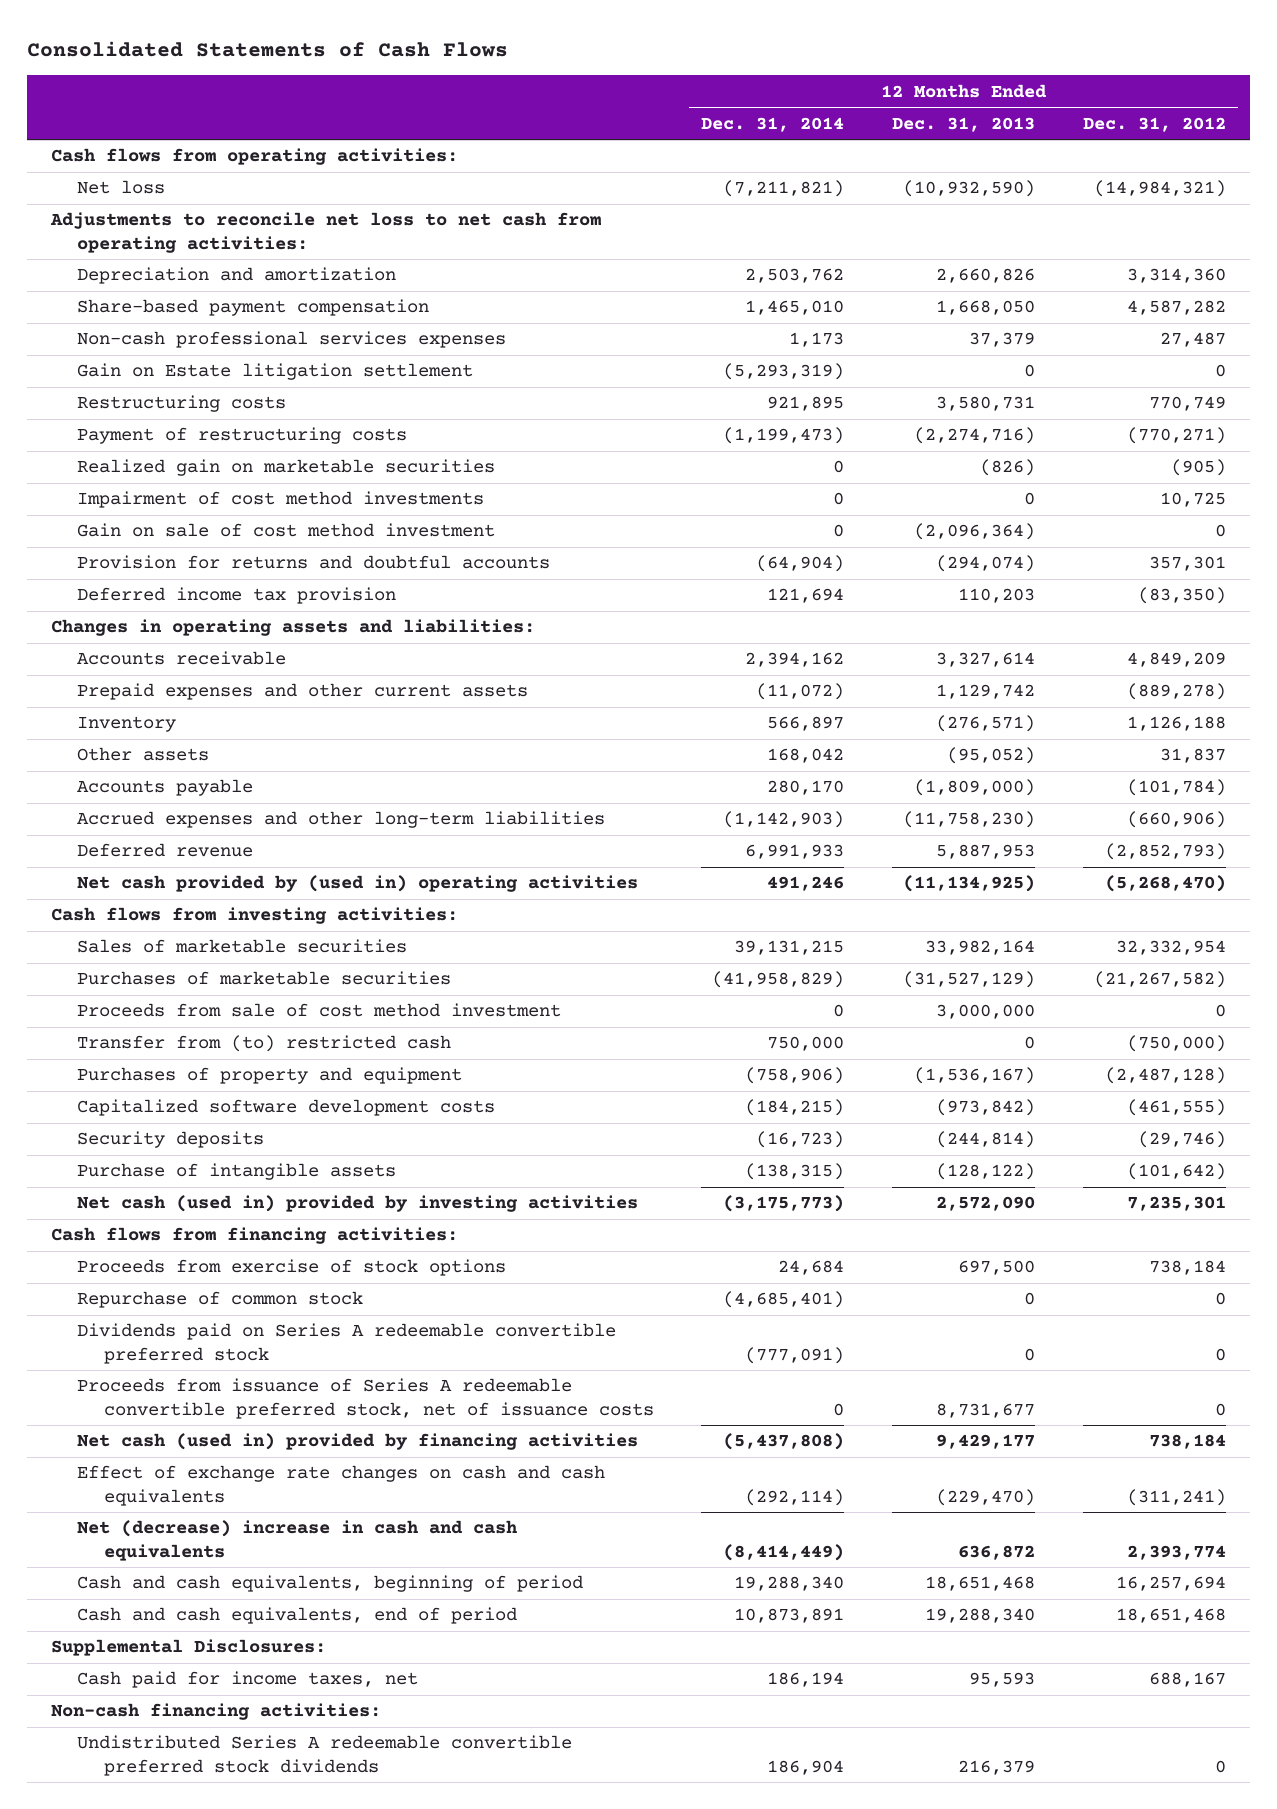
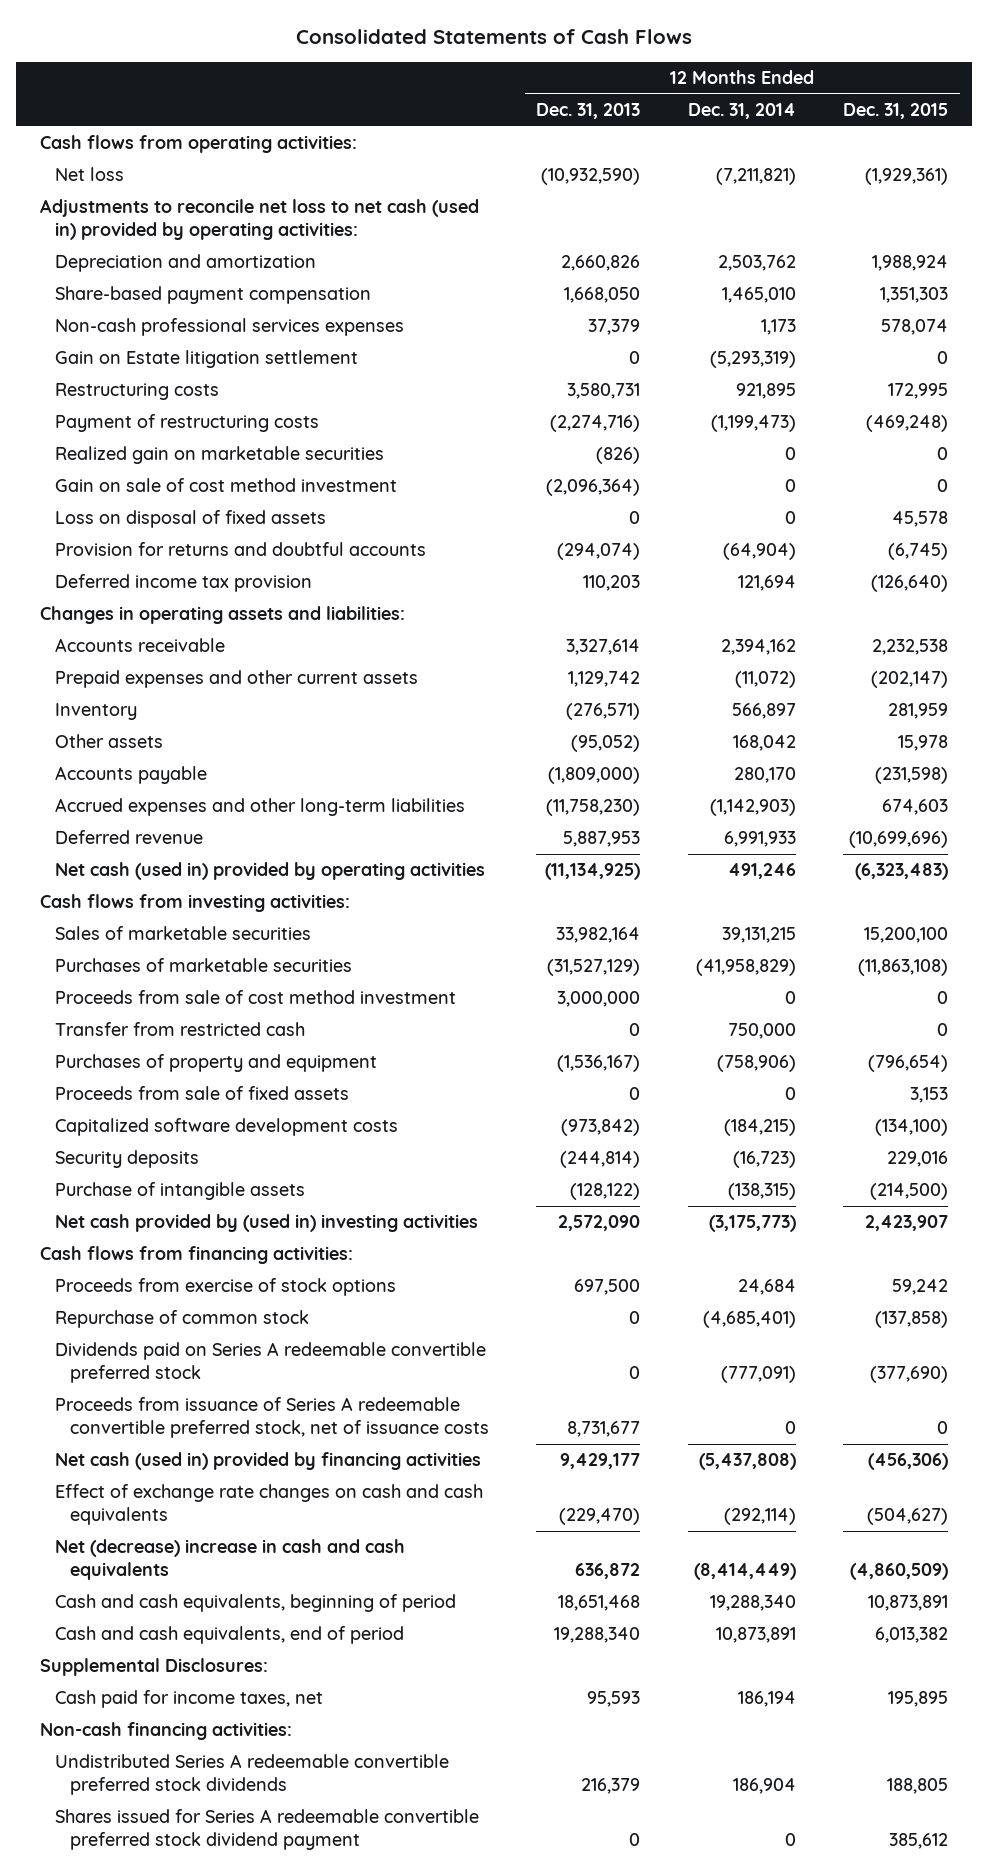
- | 12 Months Ended Dec. 31, 2014 | 12 Months Ended Dec. 31, 2013 | 12 Months Ended Dec. 31, 2012
+ | 12 Months Ended Dec. 31, 2013 | 12 Months Ended Dec. 31, 2014 | 12 Months Ended Dec. 31, 2015
- Adjustments to reconcile net loss to net cash from operating activities:
+ Adjustments to reconcile net loss to net cash (used in) provided by operating activities:
- Impairment of cost method investments | 0 | 0 | 10,725
+ Loss on disposal of fixed assets | 0 | 0 | 45,578
- Net cash provided by (used in) operating activities | 491,246 | (11,134,925) | (5,268,470)
+ Net cash (used in) provided by operating activities | (11,134,925) | 491,246 | (6,323,483)
- Transfer from (to) restricted cash | 750,000 | 0 | (750,000)
+ Transfer from restricted cash | 0 | 750,000 | 0
+ Proceeds from sale of fixed assets | 0 | 0 | 3,153
- Net cash (used in) provided by investing activities | (3,175,773) | 2,572,090 | 7,235,301
+ Net cash provided by (used in) investing activities | 2,572,090 | (3,175,773) | 2,423,907
+ Shares issued for Series A redeemable convertible preferred stock dividend payment | 0 | 0 | 385,612

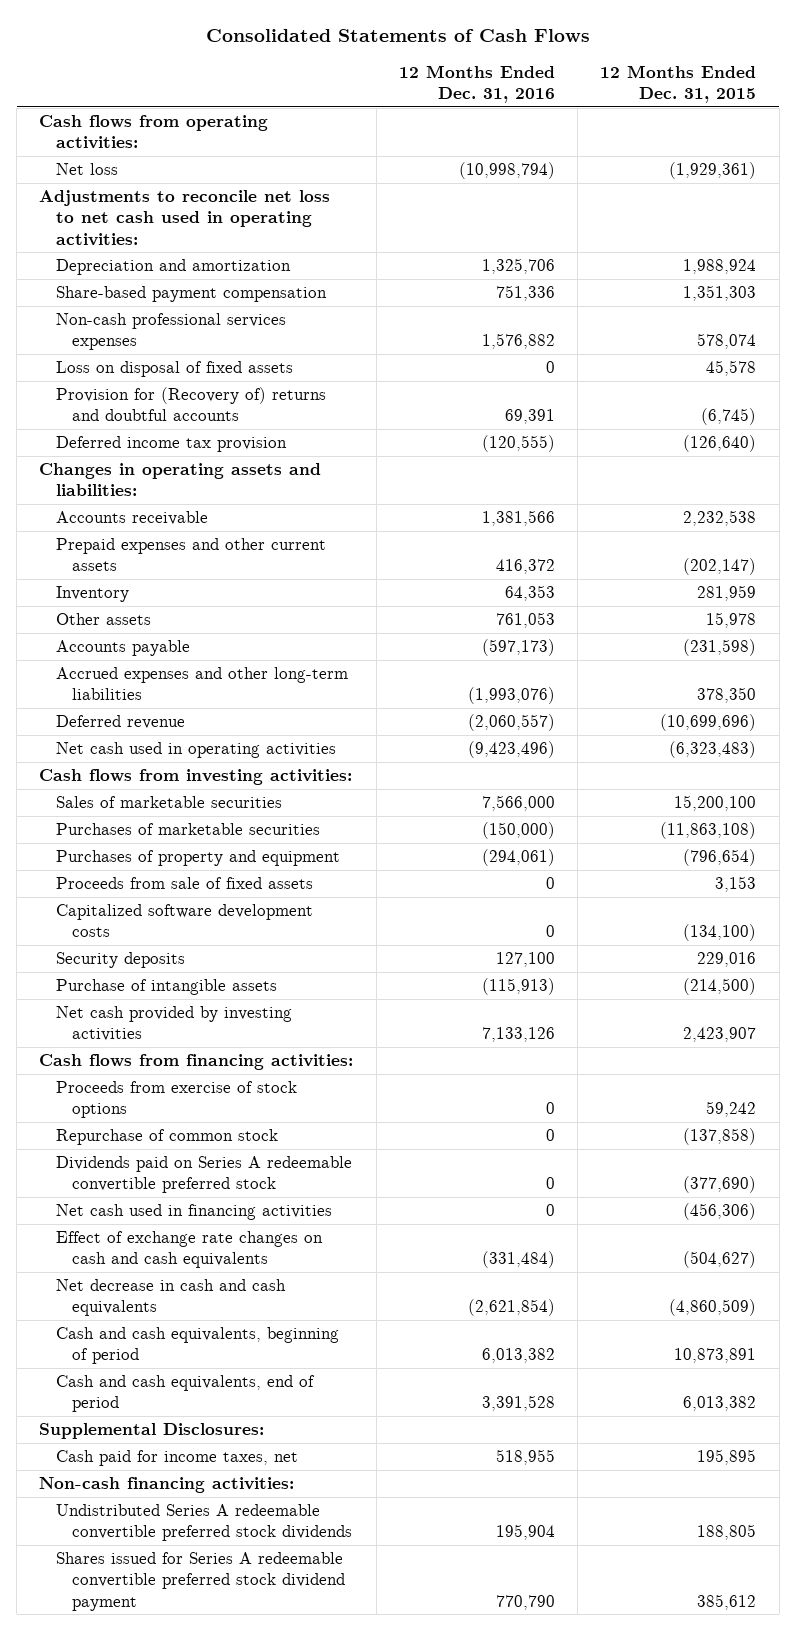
- | 12 Months Ended Dec. 31, 2013 | 12 Months Ended Dec. 31, 2014 | 12 Months Ended Dec. 31, 2015
+ | 12 Months Ended Dec. 31, 2016 | 12 Months Ended Dec. 31, 2015
- Adjustments to reconcile net loss to net cash (used in) provided by operating activities:
+ Adjustments to reconcile net loss to net cash used in operating activities:
- Gain on Estate litigation settlement | 0 | (5,293,319) | 0
- Restructuring costs | 3,580,731 | 921,895 | 172,995
- Payment of restructuring costs | (2,274,716) | (1,199,473) | (469,248)
- Realized gain on marketable securities | (826) | 0 | 0
- Gain on sale of cost method investment | (2,096,364) | 0 | 0
- Provision for returns and doubtful accounts | (294,074) | (64,904) | (6,745)
+ Provision for (Recovery of) returns and doubtful accounts | 69,391 | (6,745)
- Accrued expenses and other long-term liabilities | (11,758,230) | (1,142,903) | 674,603
+ Accrued expenses and other long-term liabilities | (1,993,076) | 378,350
- Net cash (used in) provided by operating activities | (11,134,925) | 491,246 | (6,323,483)
+ Net cash used in operating activities | (9,423,496) | (6,323,483)
- Proceeds from sale of cost method investment | 3,000,000 | 0 | 0
- Transfer from restricted cash | 0 | 750,000 | 0
- Net cash provided by (used in) investing activities | 2,572,090 | (3,175,773) | 2,423,907
+ Net cash provided by investing activities | 7,133,126 | 2,423,907
- Proceeds from issuance of Series A redeemable convertible preferred stock, net of issuance costs | 8,731,677 | 0 | 0
- Net cash (used in) provided by financing activities | 9,429,177 | (5,437,808) | (456,306)
+ Net cash used in financing activities | 0 | (456,306)
- Net (decrease) increase in cash and cash equivalents | 636,872 | (8,414,449) | (4,860,509)
+ Net decrease in cash and cash equivalents | (2,621,854) | (4,860,509)

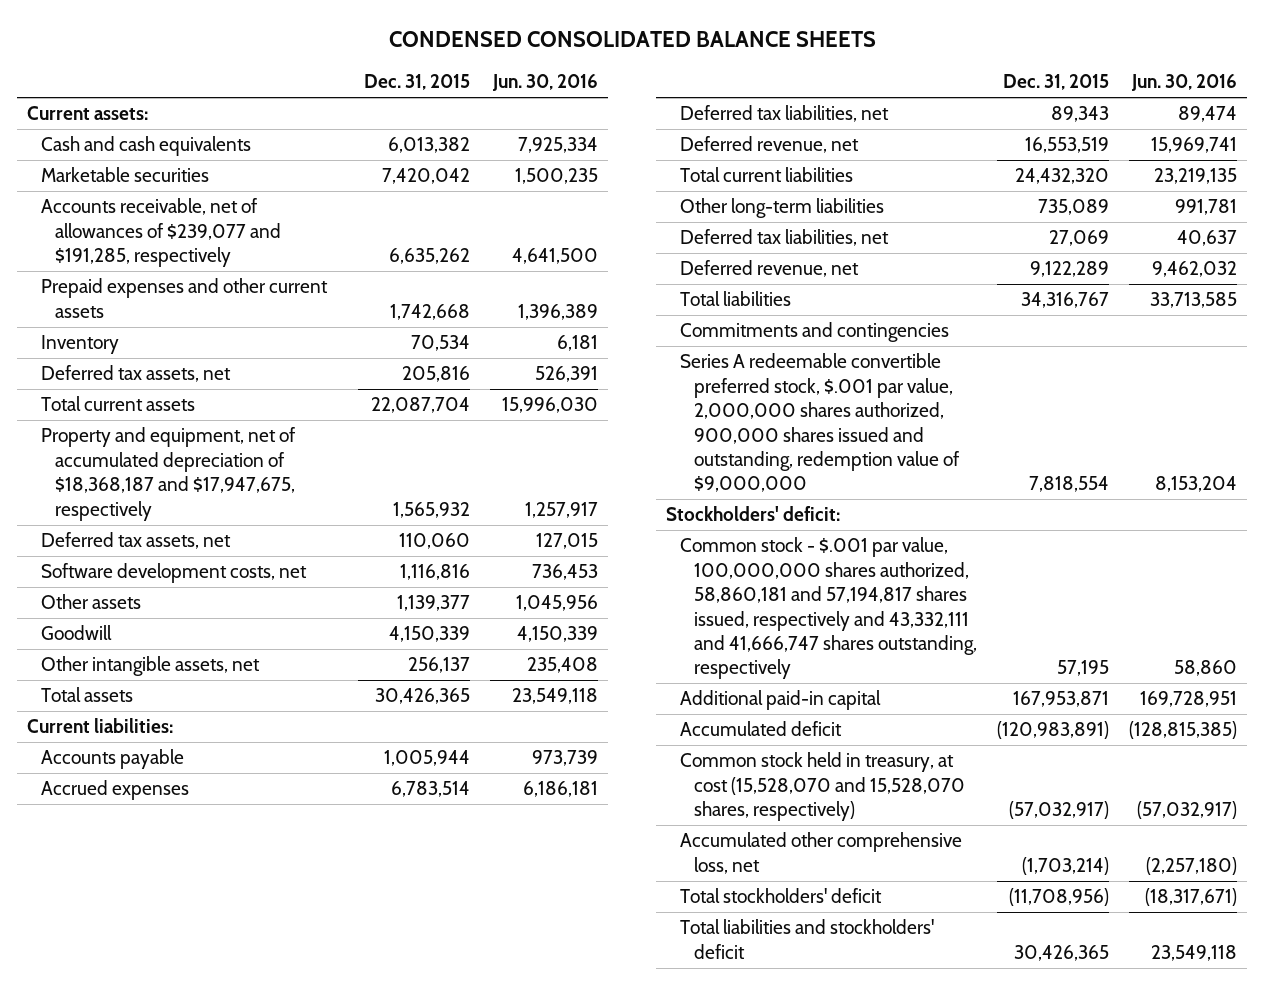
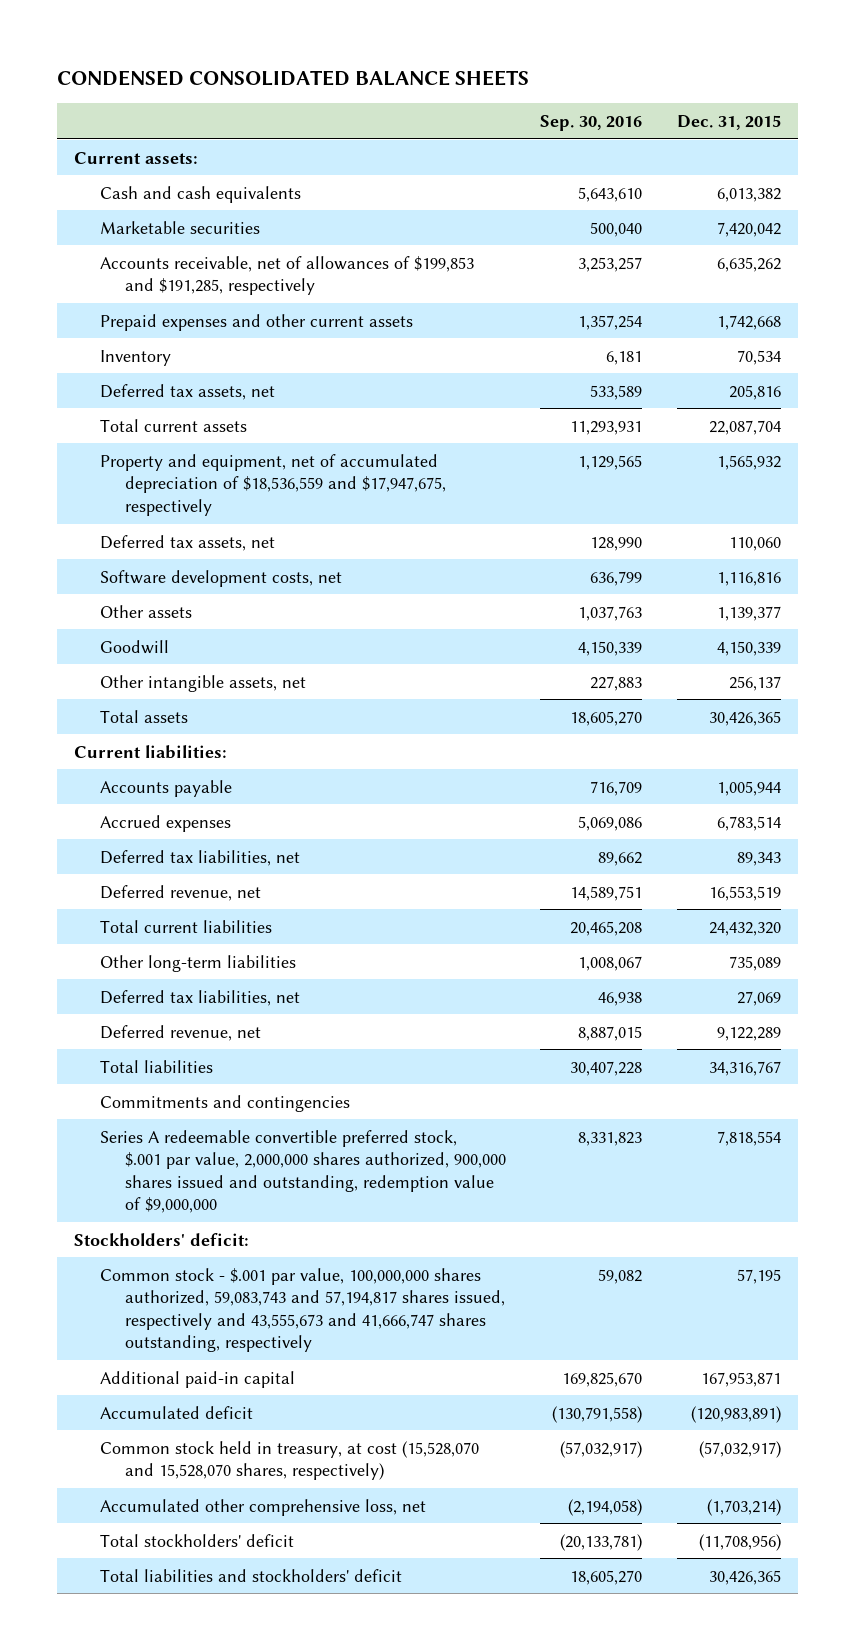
- | Dec. 31, 2015 | Jun. 30, 2016
+ | Sep. 30, 2016 | Dec. 31, 2015
- Accounts receivable, net of allowances of $239,077 and $191,285, respectively | 6,635,262 | 4,641,500
+ Accounts receivable, net of allowances of $199,853 and $191,285, respectively | 3,253,257 | 6,635,262
- Property and equipment, net of accumulated depreciation of $18,368,187 and $17,947,675, respectively | 1,565,932 | 1,257,917
+ Property and equipment, net of accumulated depreciation of $18,536,559 and $17,947,675, respectively | 1,129,565 | 1,565,932
- Common stock - $.001 par value, 100,000,000 shares authorized, 58,860,181 and 57,194,817 shares issued, respectively and 43,332,111 and 41,666,747 shares outstanding, respectively | 57,195 | 58,860
+ Common stock - $.001 par value, 100,000,000 shares authorized, 59,083,743 and 57,194,817 shares issued, respectively and 43,555,673 and 41,666,747 shares outstanding, respectively | 59,082 | 57,195

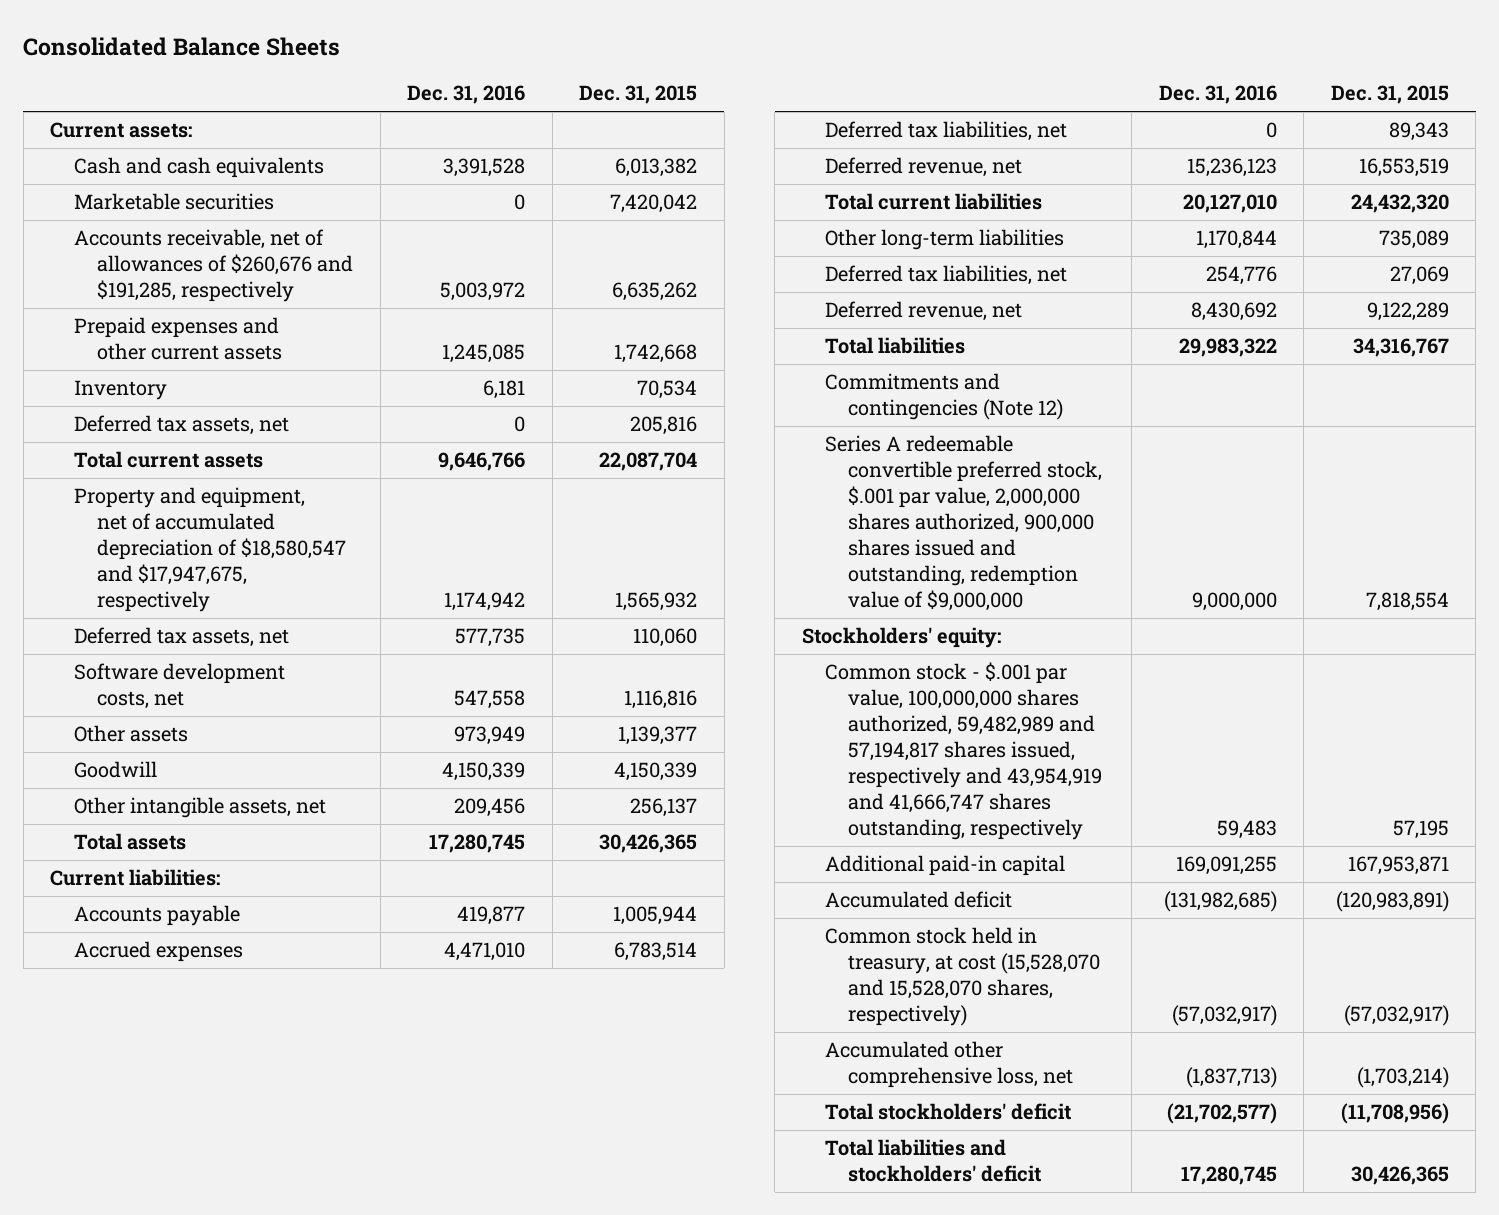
- CONDENSED CONSOLIDATED BALANCE SHEETS
+ Consolidated Balance Sheets
- | Sep. 30, 2016 | Dec. 31, 2015
+ | Dec. 31, 2016 | Dec. 31, 2015
- Accounts receivable, net of allowances of $199,853 and $191,285, respectively | 3,253,257 | 6,635,262
+ Accounts receivable, net of allowances of $260,676 and $191,285, respectively | 5,003,972 | 6,635,262
- Property and equipment, net of accumulated depreciation of $18,536,559 and $17,947,675, respectively | 1,129,565 | 1,565,932
+ Property and equipment, net of accumulated depreciation of $18,580,547 and $17,947,675, respectively | 1,174,942 | 1,565,932
- Commitments and contingencies
+ Commitments and contingencies (Note 12)
- Stockholders' deficit:
- Common stock - $.001 par value, 100,000,000 shares authorized, 59,083,743 and 57,194,817 shares issued, respectively and 43,555,673 and 41,666,747 shares outstanding, respectively | 59,082 | 57,195
+ Stockholders' equity:
+ Common stock - $.001 par value, 100,000,000 shares authorized, 59,482,989 and 57,194,817 shares issued, respectively and 43,954,919 and 41,666,747 shares outstanding, respectively | 59,483 | 57,195

